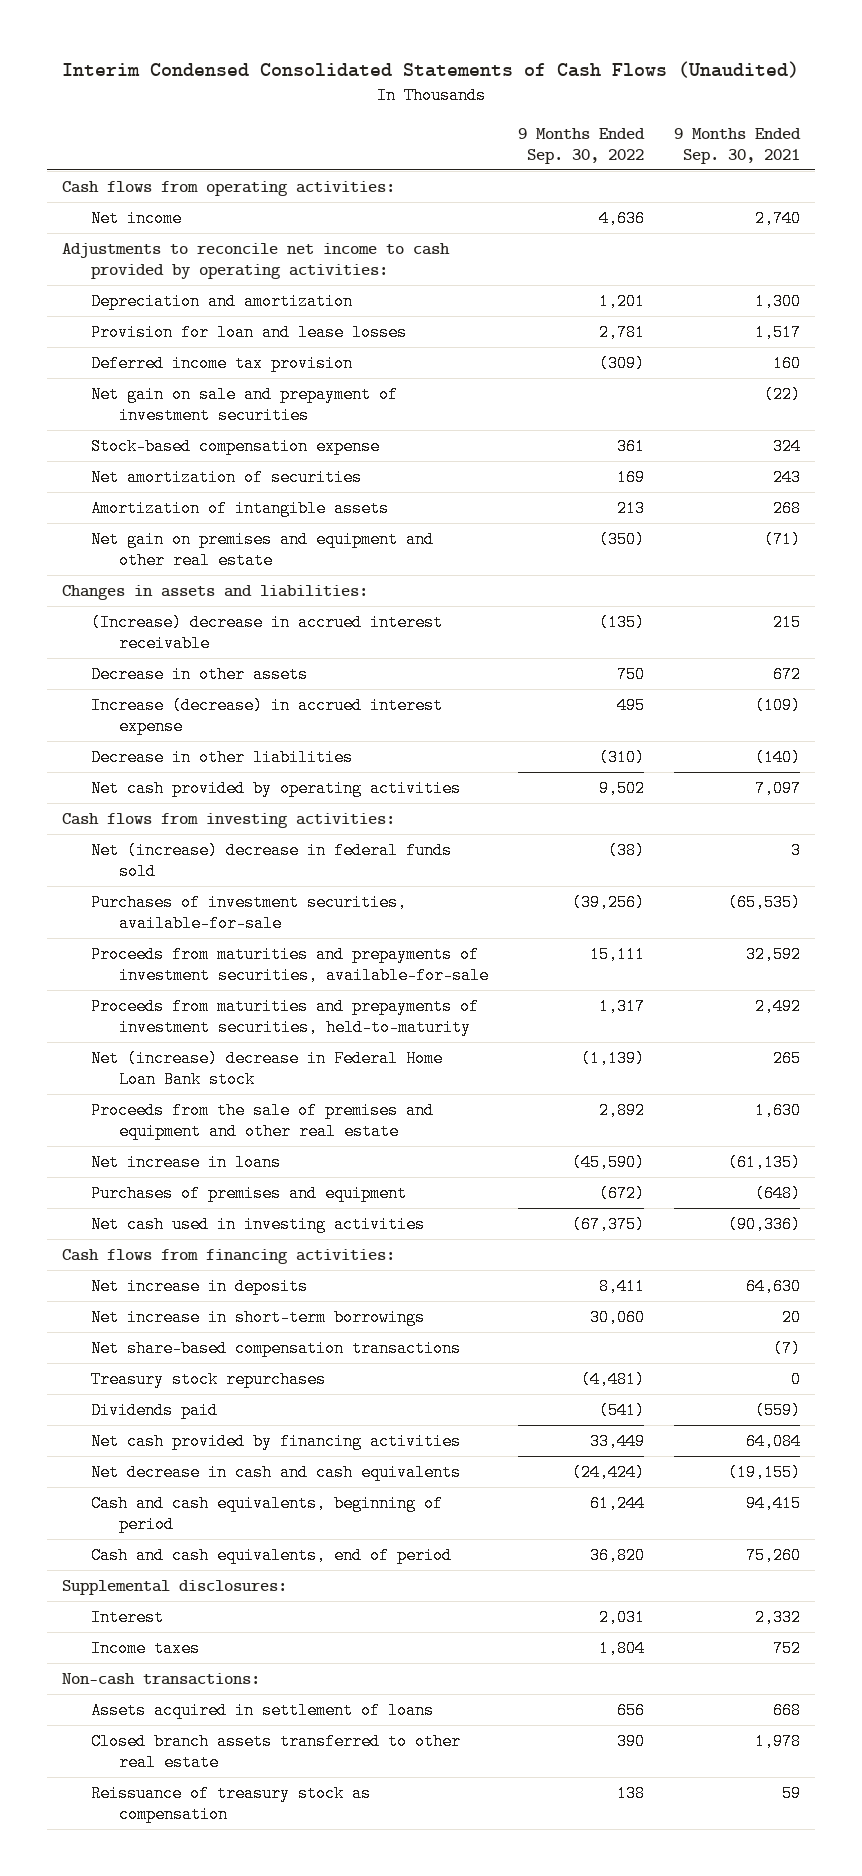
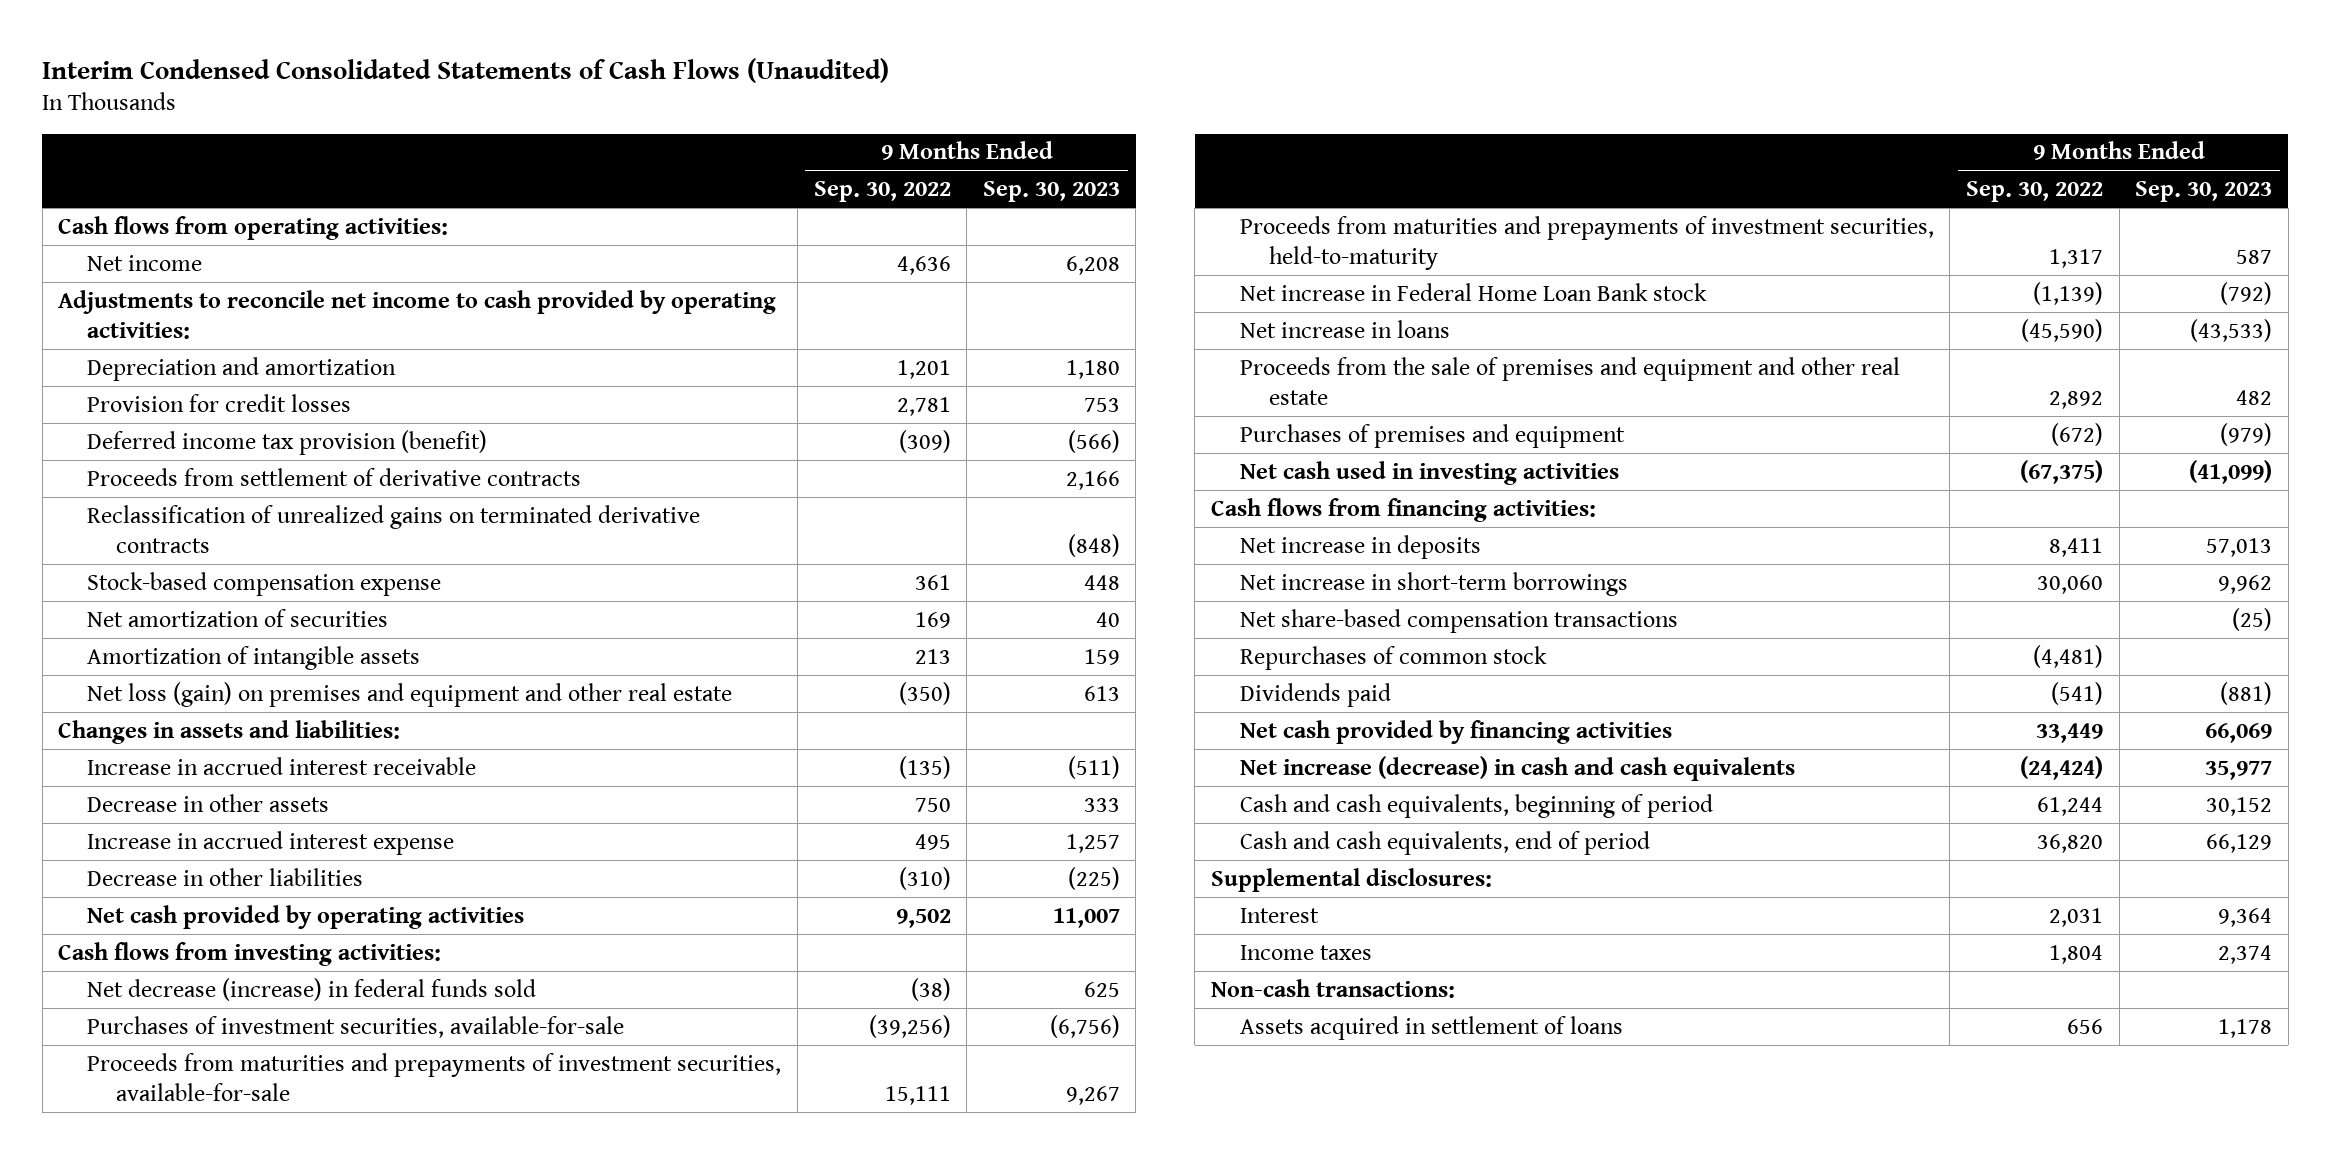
- | 9 Months Ended Sep. 30, 2022 | 9 Months Ended Sep. 30, 2021
+ | 9 Months Ended Sep. 30, 2022 | 9 Months Ended Sep. 30, 2023
- Provision for loan and lease losses | 2,781 | 1,517
- Deferred income tax provision | (309) | 160
- Net gain on sale and prepayment of investment securities | | (22)
+ Provision for credit losses | 2,781 | 753
+ Deferred income tax provision (benefit) | (309) | (566)
+ Proceeds from settlement of derivative contracts | | 2,166
+ Reclassification of unrealized gains on terminated derivative contracts | | (848)
- Net gain on premises and equipment and other real estate | (350) | (71)
+ Net loss (gain) on premises and equipment and other real estate | (350) | 613
- (Increase) decrease in accrued interest receivable | (135) | 215
+ Increase in accrued interest receivable | (135) | (511)
- Increase (decrease) in accrued interest expense | 495 | (109)
+ Increase in accrued interest expense | 495 | 1,257
- Net (increase) decrease in federal funds sold | (38) | 3
+ Net decrease (increase) in federal funds sold | (38) | 625
- Net (increase) decrease in Federal Home Loan Bank stock | (1,139) | 265
+ Net increase in Federal Home Loan Bank stock | (1,139) | (792)
moved down: Proceeds from the sale of premises and equipment and other real estate | 2,892 | 482
- Treasury stock repurchases | (4,481) | 0
+ Repurchases of common stock | (4,481) |
- Net decrease in cash and cash equivalents | (24,424) | (19,155)
+ Net increase (decrease) in cash and cash equivalents | (24,424) | 35,977
- Closed branch assets transferred to other real estate | 390 | 1,978
- Reissuance of treasury stock as compensation | 138 | 59

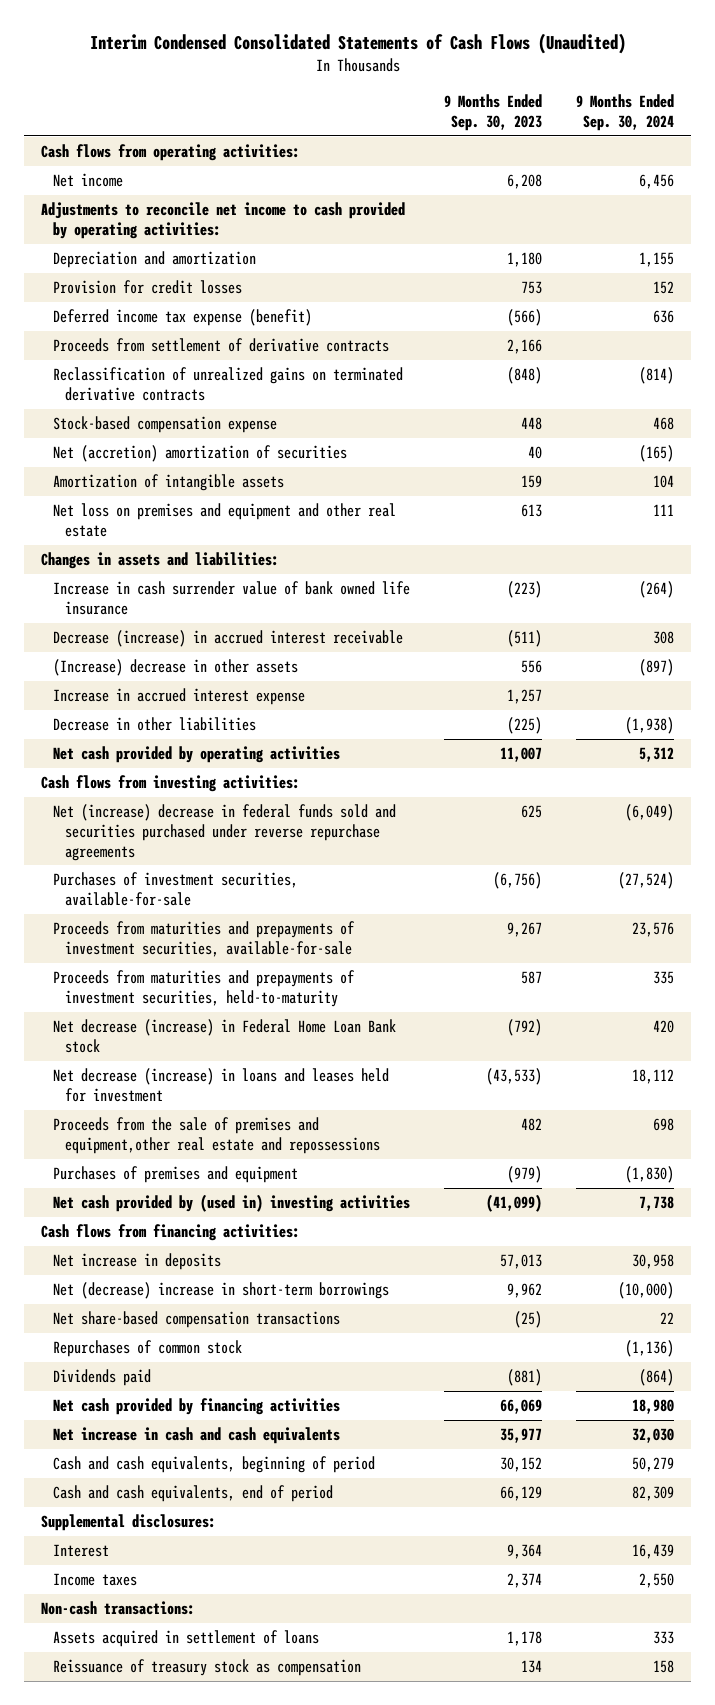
- | 9 Months Ended Sep. 30, 2022 | 9 Months Ended Sep. 30, 2023
+ | 9 Months Ended Sep. 30, 2023 | 9 Months Ended Sep. 30, 2024
- Deferred income tax provision (benefit) | (309) | (566)
+ Deferred income tax expense (benefit) | (566) | 636
- Net amortization of securities | 169 | 40
+ Net (accretion) amortization of securities | 40 | (165)
- Net loss (gain) on premises and equipment and other real estate | (350) | 613
+ Net loss on premises and equipment and other real estate | 613 | 111
- Increase in accrued interest receivable | (135) | (511)
- Decrease in other assets | 750 | 333
+ Increase in cash surrender value of bank owned life insurance | (223) | (264)
+ Decrease (increase) in accrued interest receivable | (511) | 308
+ (Increase) decrease in other assets | 556 | (897)
- Net decrease (increase) in federal funds sold | (38) | 625
+ Net (increase) decrease in federal funds sold and securities purchased under reverse repurchase agreements | 625 | (6,049)
- Net increase in Federal Home Loan Bank stock | (1,139) | (792)
- Net increase in loans | (45,590) | (43,533)
- Proceeds from the sale of premises and equipment and other real estate | 2,892 | 482
+ Net decrease (increase) in Federal Home Loan Bank stock | (792) | 420
+ Net decrease (increase) in loans and leases held for investment | (43,533) | 18,112
+ Proceeds from the sale of premises and equipment,other real estate and repossessions | 482 | 698
- Net cash used in investing activities | (67,375) | (41,099)
+ Net cash provided by (used in) investing activities | (41,099) | 7,738
- Net increase in short-term borrowings | 30,060 | 9,962
+ Net (decrease) increase in short-term borrowings | 9,962 | (10,000)
- Net increase (decrease) in cash and cash equivalents | (24,424) | 35,977
+ Net increase in cash and cash equivalents | 35,977 | 32,030
+ Reissuance of treasury stock as compensation | 134 | 158

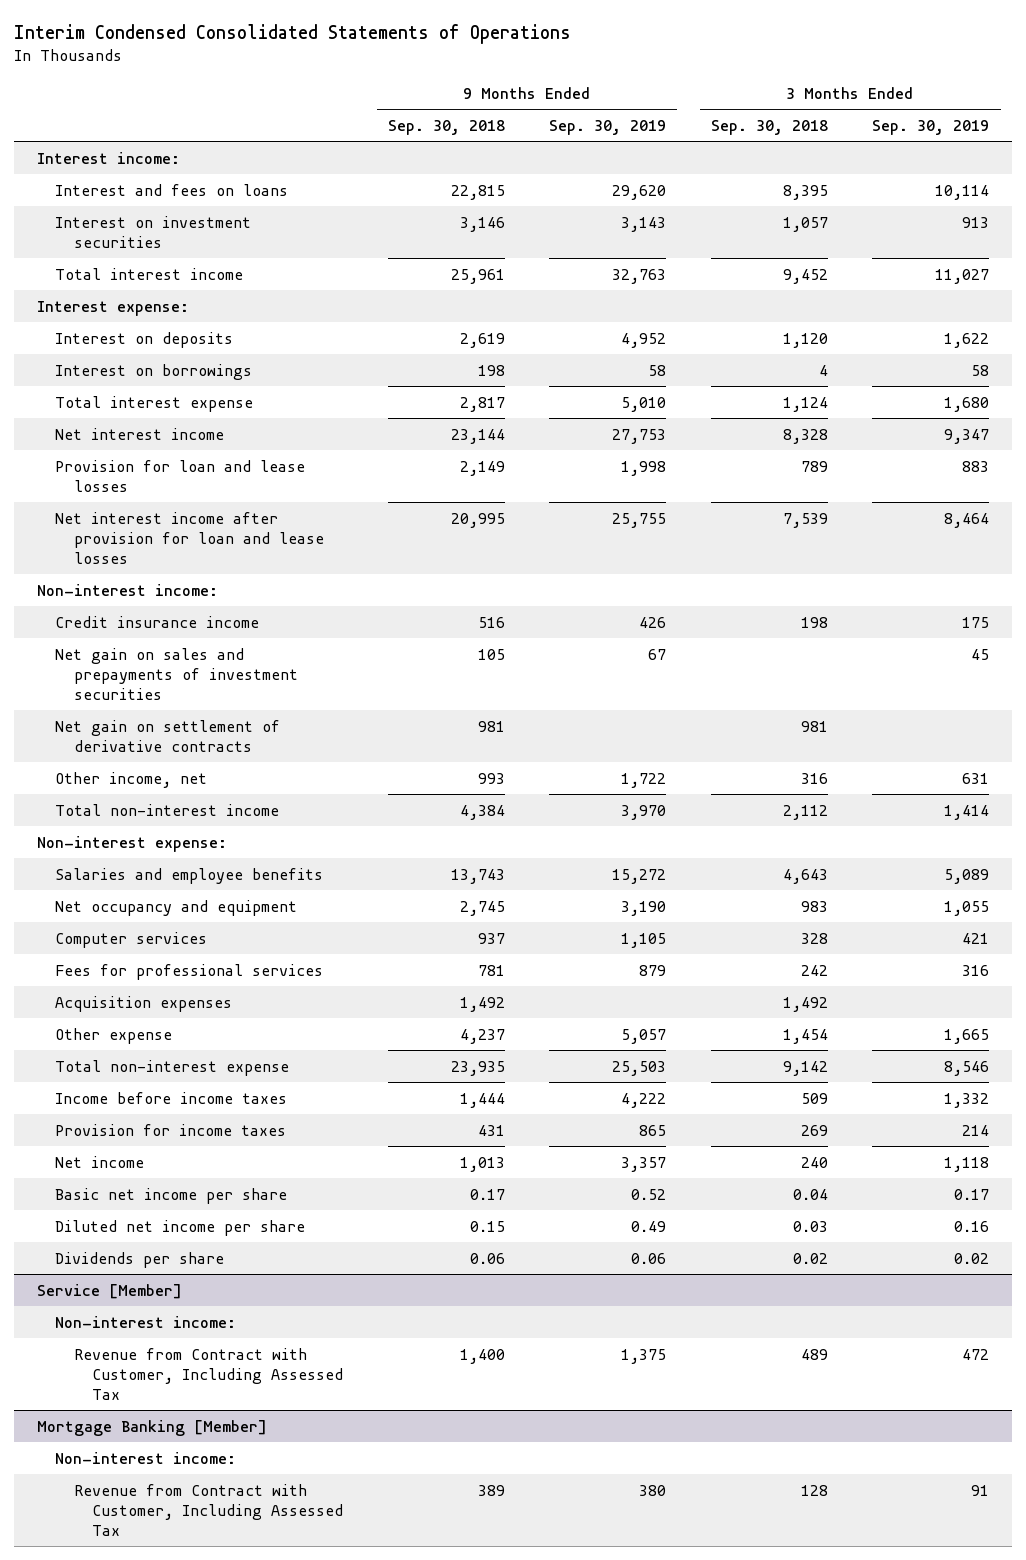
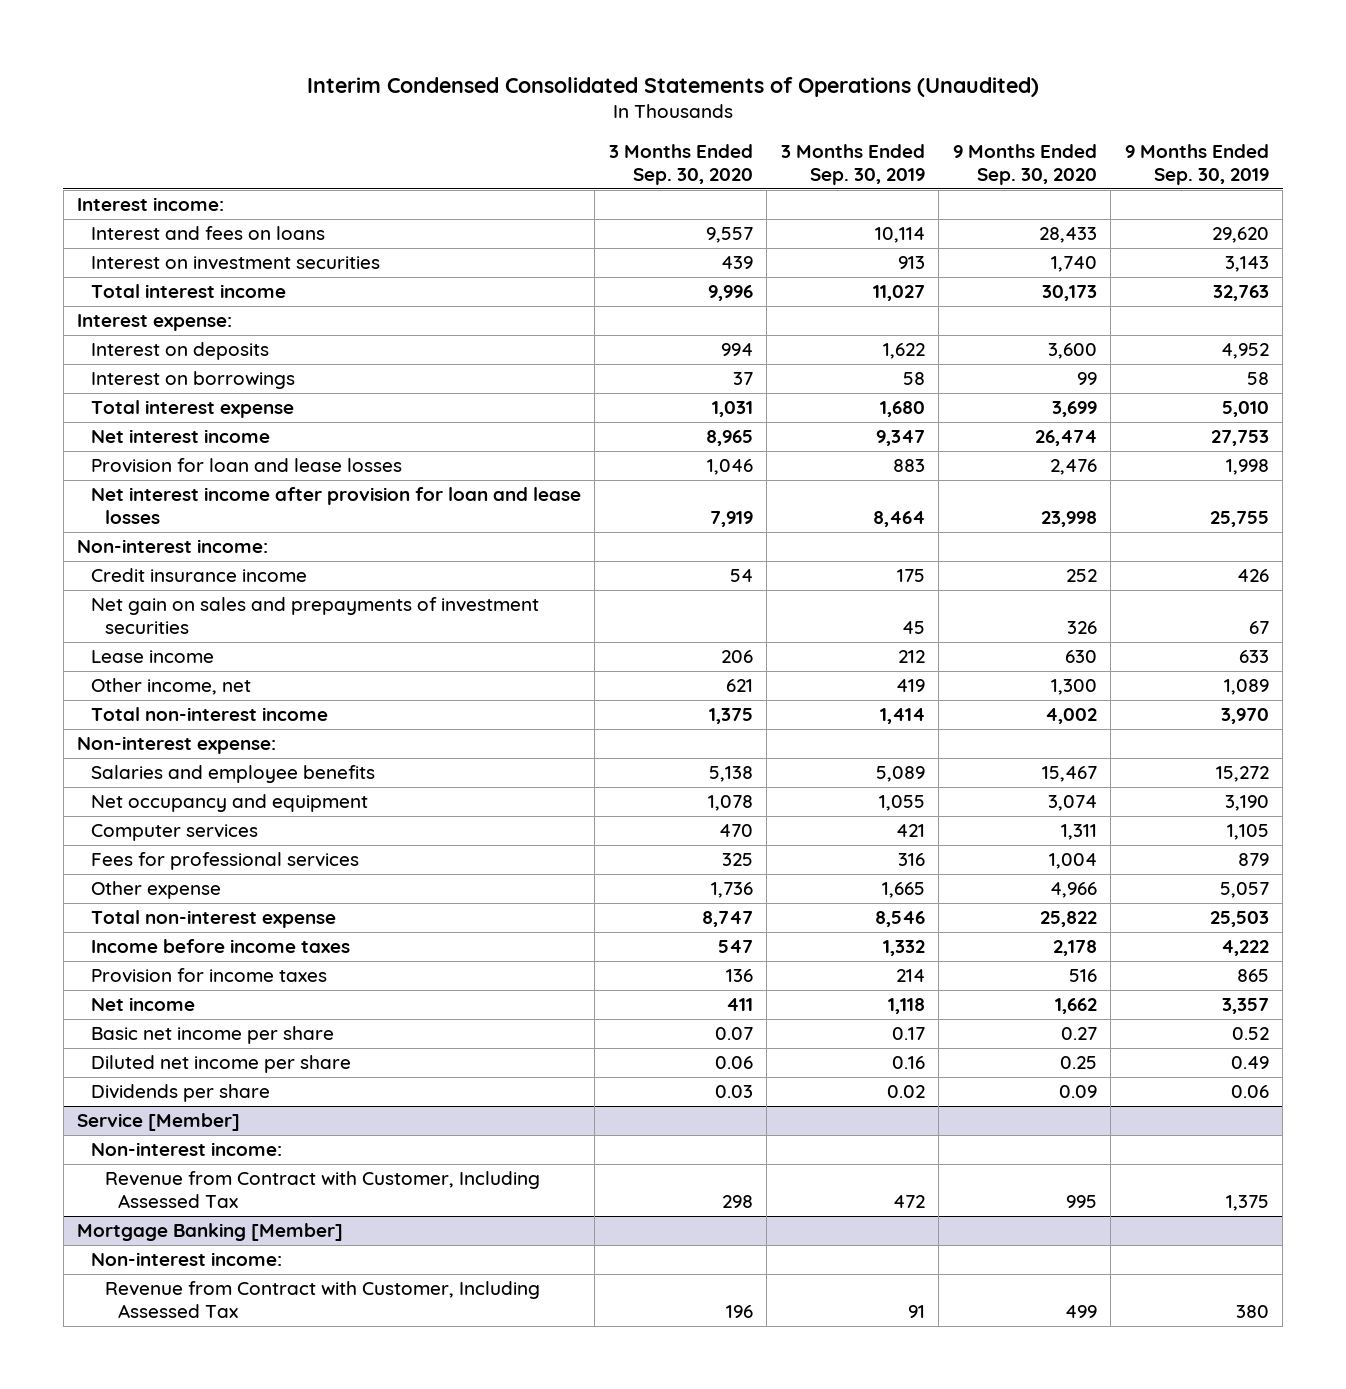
- Interim Condensed Consolidated Statements of Operations
+ Interim Condensed Consolidated Statements of Operations (Unaudited)
- | 9 Months Ended Sep. 30, 2018 | 9 Months Ended Sep. 30, 2019 | 3 Months Ended Sep. 30, 2018 | 3 Months Ended Sep. 30, 2019
+ | 3 Months Ended Sep. 30, 2020 | 3 Months Ended Sep. 30, 2019 | 9 Months Ended Sep. 30, 2020 | 9 Months Ended Sep. 30, 2019
- Net gain on settlement of derivative contracts | 981 | | 981 |
- Other income, net | 993 | 1,722 | 316 | 631
+ Lease income | 206 | 212 | 630 | 633
+ Other income, net | 621 | 419 | 1,300 | 1,089
- Acquisition expenses | 1,492 | | 1,492 |

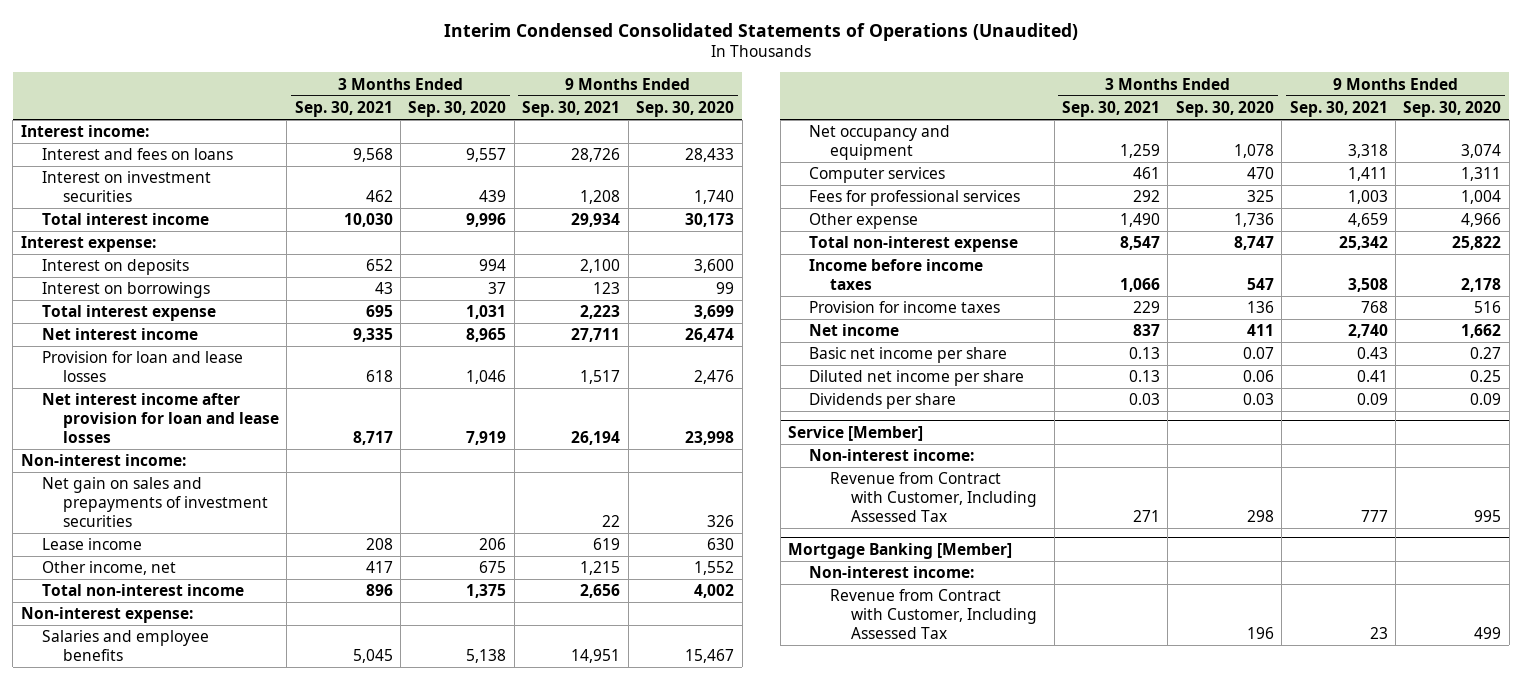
- | 3 Months Ended Sep. 30, 2020 | 3 Months Ended Sep. 30, 2019 | 9 Months Ended Sep. 30, 2020 | 9 Months Ended Sep. 30, 2019
+ | 3 Months Ended Sep. 30, 2021 | 3 Months Ended Sep. 30, 2020 | 9 Months Ended Sep. 30, 2021 | 9 Months Ended Sep. 30, 2020
- Credit insurance income | 54 | 175 | 252 | 426
- Other income, net | 621 | 419 | 1,300 | 1,089
+ Other income, net | 417 | 675 | 1,215 | 1,552

